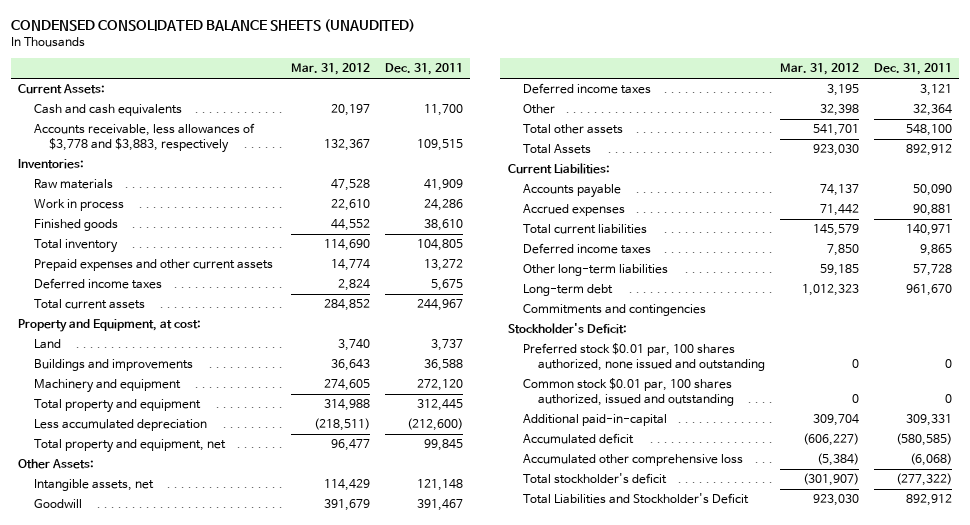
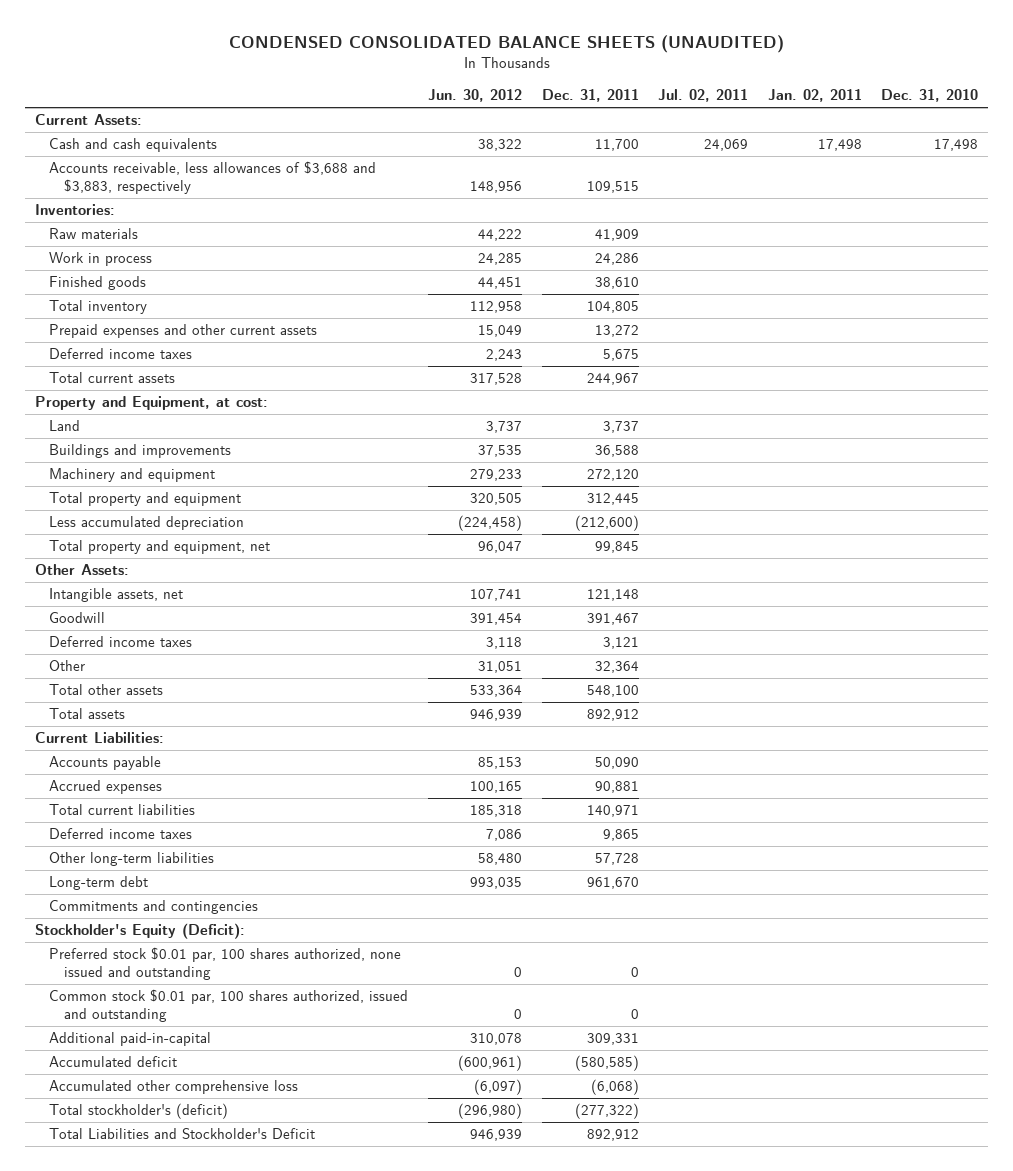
- | Mar. 31, 2012 | Dec. 31, 2011
+ | Jun. 30, 2012 | Dec. 31, 2011 | Jul. 02, 2011 | Jan. 02, 2011 | Dec. 31, 2010
- Accounts receivable, less allowances of $3,778 and $3,883, respectively | 132,367 | 109,515
+ Accounts receivable, less allowances of $3,688 and $3,883, respectively | 148,956 | 109,515 | | |
- Total Assets | 923,030 | 892,912
+ Total assets | 946,939 | 892,912 | | |
- Stockholder's Deficit:
+ Stockholder's Equity (Deficit):
- Total stockholder's deficit | (301,907) | (277,322)
+ Total stockholder's (deficit) | (296,980) | (277,322) | | |

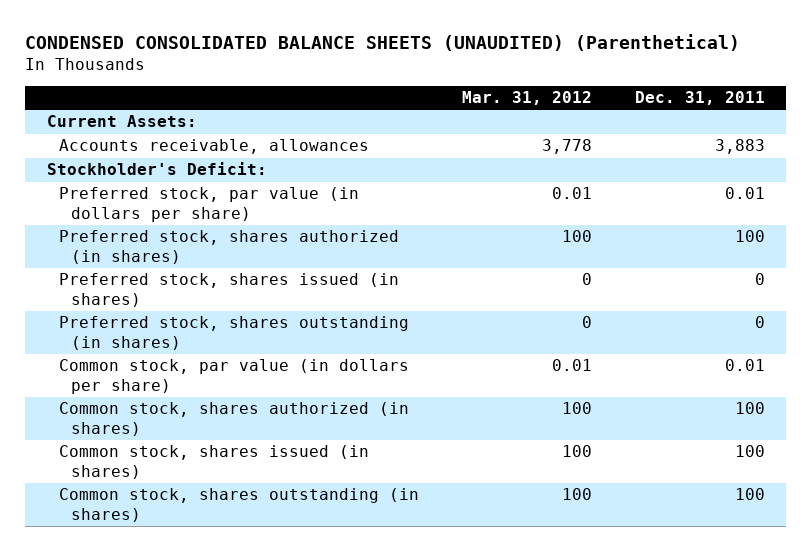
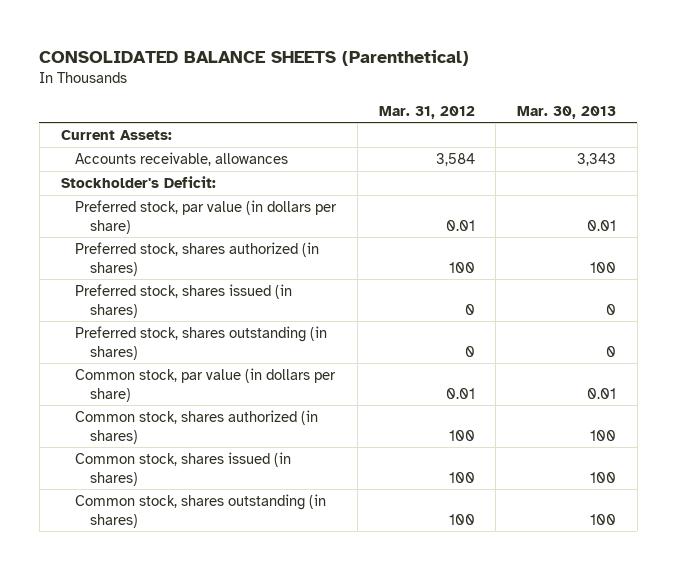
- CONDENSED CONSOLIDATED BALANCE SHEETS (UNAUDITED) (Parenthetical)
+ CONSOLIDATED BALANCE SHEETS (Parenthetical)
- | Mar. 31, 2012 | Dec. 31, 2011
+ | Mar. 31, 2012 | Mar. 30, 2013
- Accounts receivable, allowances | 3,778 | 3,883
+ Accounts receivable, allowances | 3,584 | 3,343

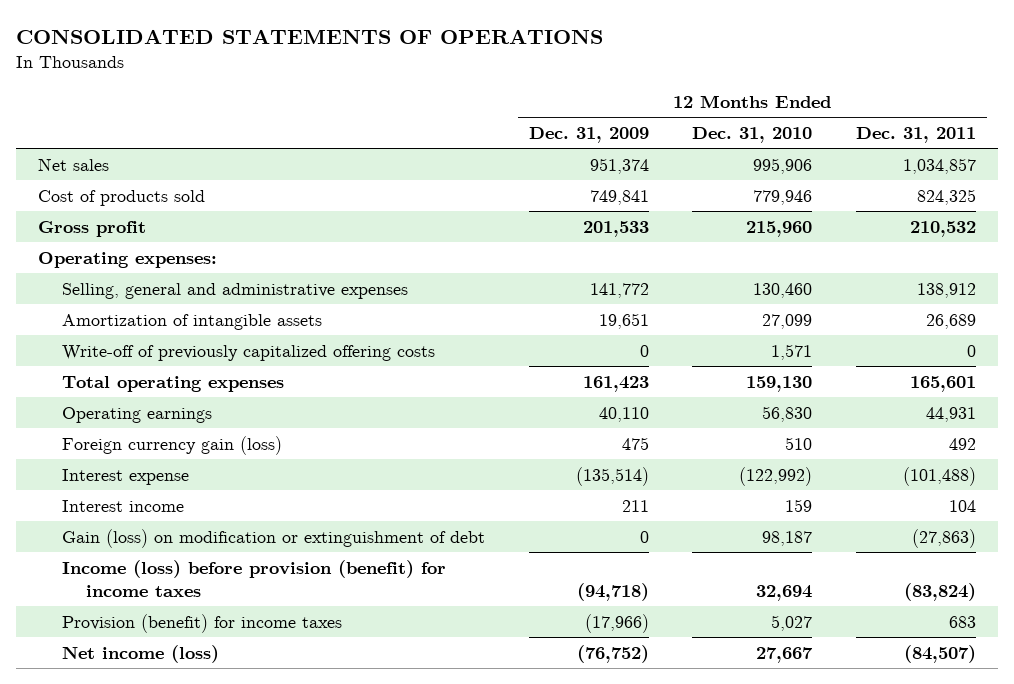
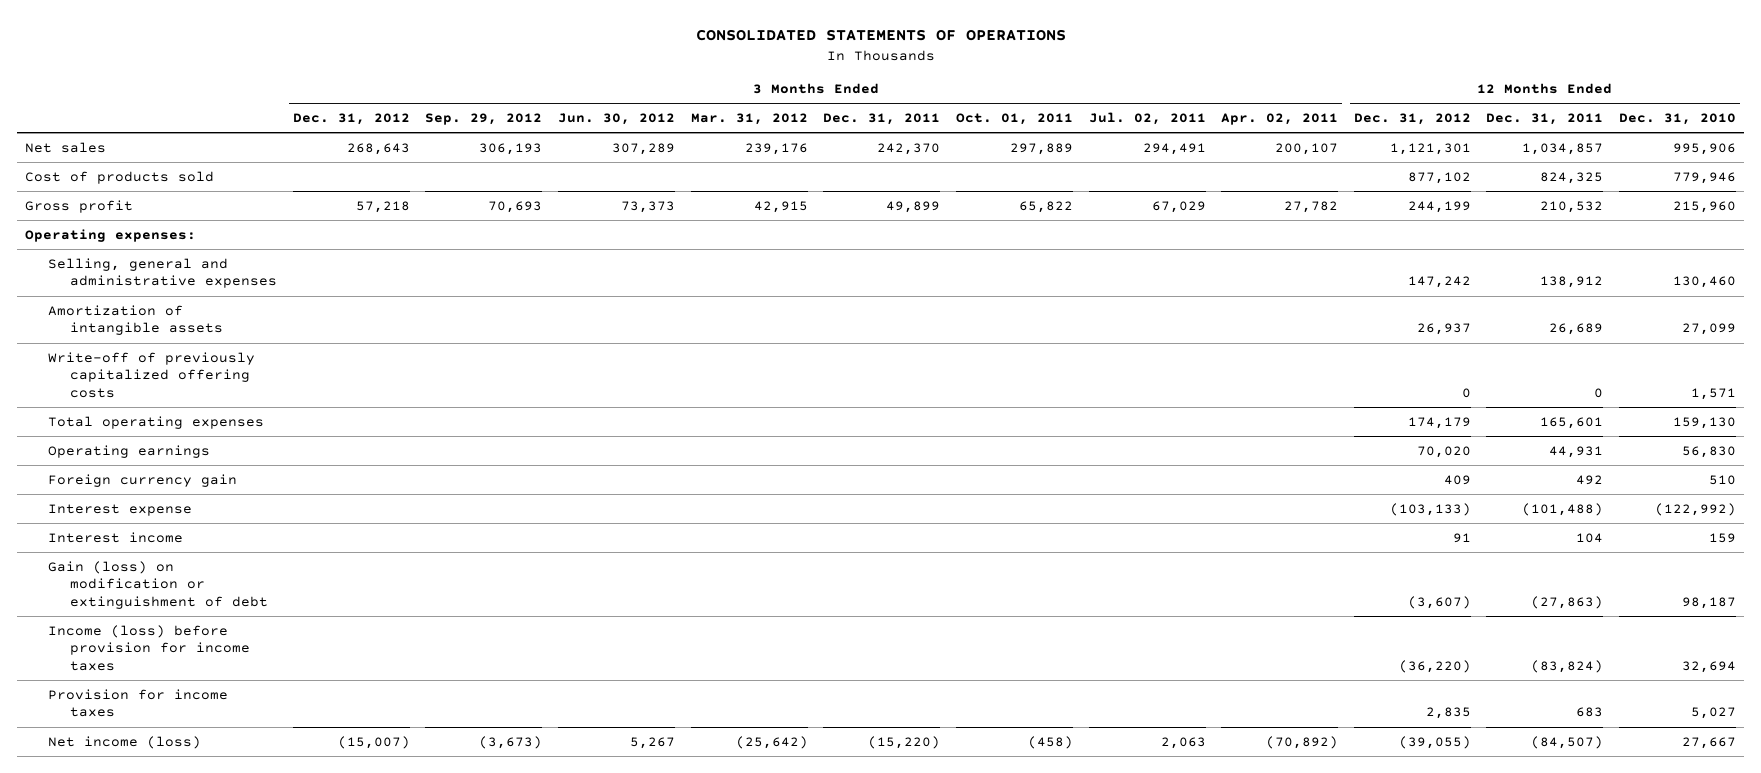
- | 12 Months Ended Dec. 31, 2009 | 12 Months Ended Dec. 31, 2010 | 12 Months Ended Dec. 31, 2011
+ | 3 Months Ended Dec. 31, 2012 | 3 Months Ended Sep. 29, 2012 | 3 Months Ended Jun. 30, 2012 | 3 Months Ended Mar. 31, 2012 | 3 Months Ended Dec. 31, 2011 | 3 Months Ended Oct. 01, 2011 | 3 Months Ended Jul. 02, 2011 | 3 Months Ended Apr. 02, 2011 | 12 Months Ended Dec. 31, 2012 | 12 Months Ended Dec. 31, 2011 | 12 Months Ended Dec. 31, 2010
- Foreign currency gain (loss) | 475 | 510 | 492
+ Foreign currency gain | | | | | | | | | 409 | 492 | 510
- Income (loss) before provision (benefit) for income taxes | (94,718) | 32,694 | (83,824)
- Provision (benefit) for income taxes | (17,966) | 5,027 | 683
+ Income (loss) before provision for income taxes | | | | | | | | | (36,220) | (83,824) | 32,694
+ Provision for income taxes | | | | | | | | | 2,835 | 683 | 5,027

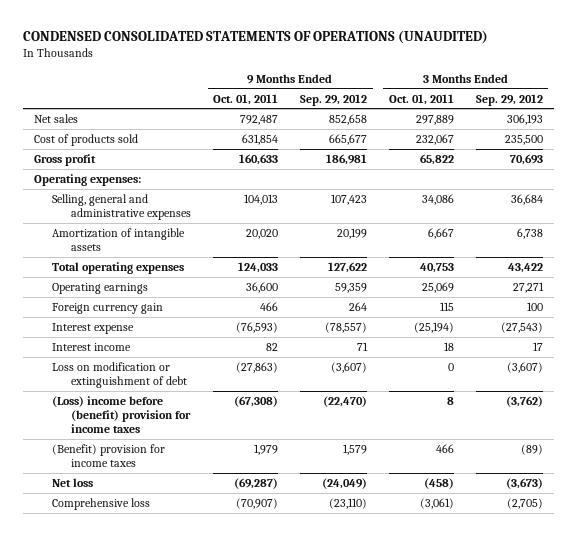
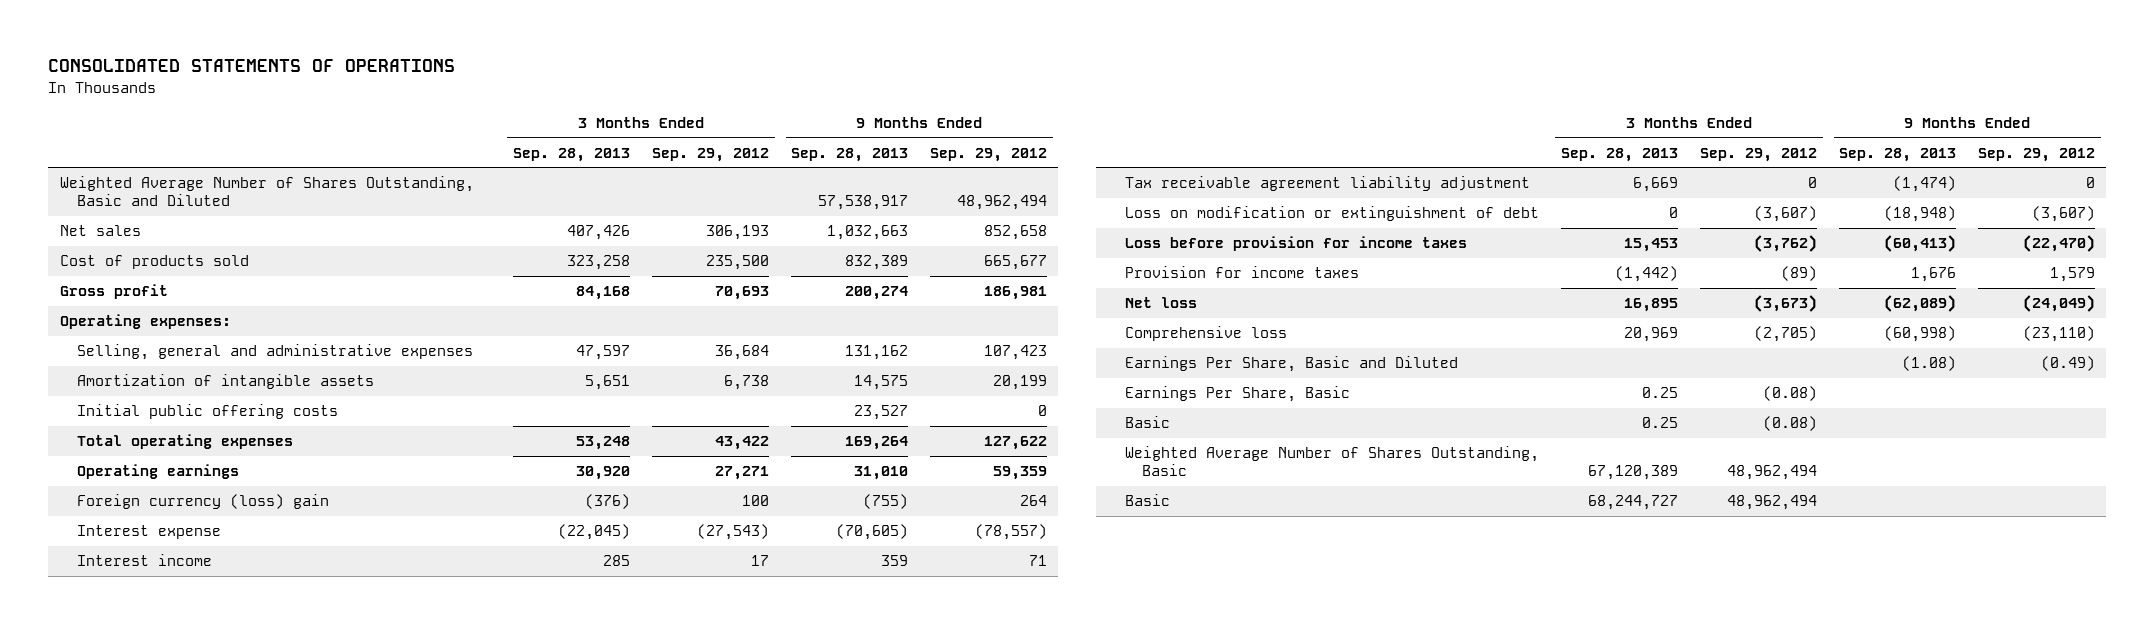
- CONDENSED CONSOLIDATED STATEMENTS OF OPERATIONS (UNAUDITED)
+ CONSOLIDATED STATEMENTS OF OPERATIONS
- | 9 Months Ended Oct. 01, 2011 | 9 Months Ended Sep. 29, 2012 | 3 Months Ended Oct. 01, 2011 | 3 Months Ended Sep. 29, 2012
+ | 3 Months Ended Sep. 28, 2013 | 3 Months Ended Sep. 29, 2012 | 9 Months Ended Sep. 28, 2013 | 9 Months Ended Sep. 29, 2012
+ Weighted Average Number of Shares Outstanding, Basic and Diluted | | | 57,538,917 | 48,962,494
+ Initial public offering costs | | | 23,527 | 0
- Foreign currency gain | 466 | 264 | 115 | 100
+ Foreign currency (loss) gain | (376) | 100 | (755) | 264
+ Tax receivable agreement liability adjustment | 6,669 | 0 | (1,474) | 0
- (Loss) income before (benefit) provision for income taxes | (67,308) | (22,470) | 8 | (3,762)
- (Benefit) provision for income taxes | 1,979 | 1,579 | 466 | (89)
+ Loss before provision for income taxes | 15,453 | (3,762) | (60,413) | (22,470)
+ Provision for income taxes | (1,442) | (89) | 1,676 | 1,579
+ Earnings Per Share, Basic and Diluted | | | (1.08) | (0.49)
+ Earnings Per Share, Basic | 0.25 | (0.08) | |
+ Basic | 0.25 | (0.08) | |
+ Weighted Average Number of Shares Outstanding, Basic | 67,120,389 | 48,962,494 | |
+ Basic | 68,244,727 | 48,962,494 | |

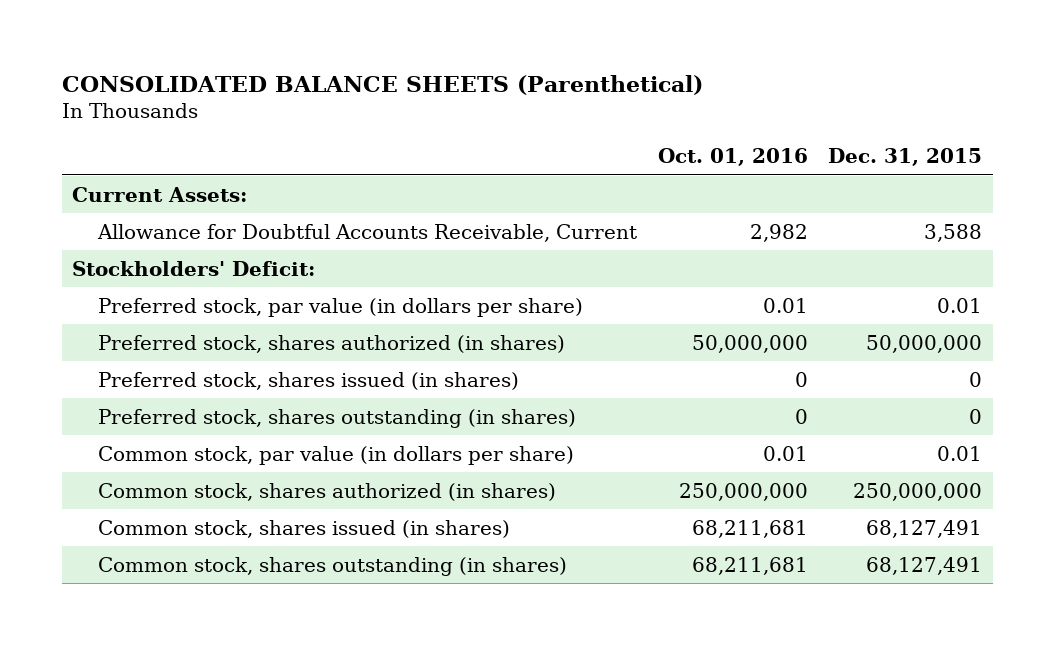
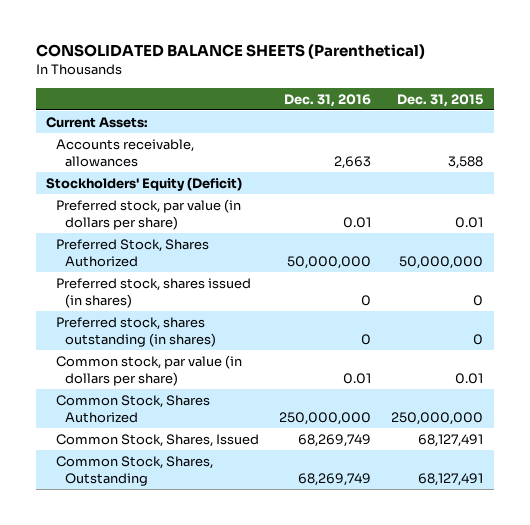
- | Oct. 01, 2016 | Dec. 31, 2015
+ | Dec. 31, 2016 | Dec. 31, 2015
- Allowance for Doubtful Accounts Receivable, Current | 2,982 | 3,588
- Stockholders' Deficit:
+ Accounts receivable, allowances | 2,663 | 3,588
+ Stockholders' Equity (Deficit)
- Preferred stock, shares authorized (in shares) | 50,000,000 | 50,000,000
+ Preferred Stock, Shares Authorized | 50,000,000 | 50,000,000
- Common stock, shares authorized (in shares) | 250,000,000 | 250,000,000
- Common stock, shares issued (in shares) | 68,211,681 | 68,127,491
- Common stock, shares outstanding (in shares) | 68,211,681 | 68,127,491
+ Common Stock, Shares Authorized | 250,000,000 | 250,000,000
+ Common Stock, Shares, Issued | 68,269,749 | 68,127,491
+ Common Stock, Shares, Outstanding | 68,269,749 | 68,127,491

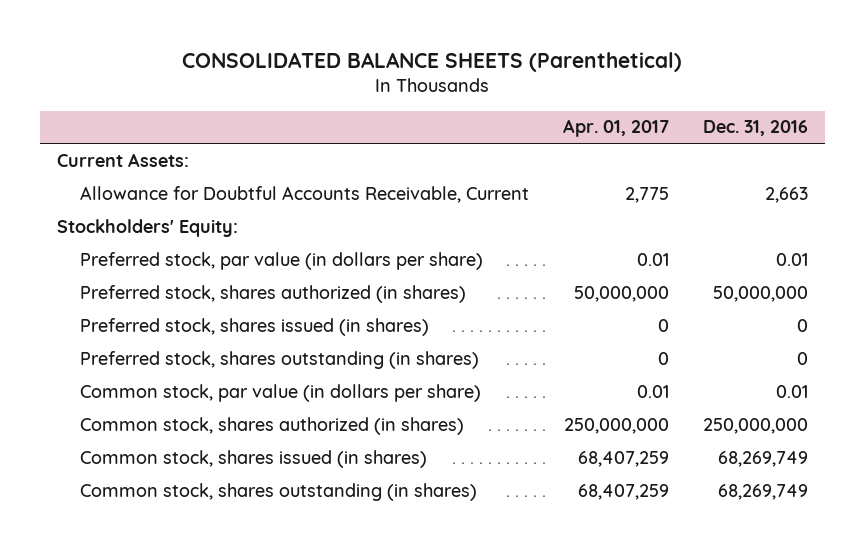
- | Dec. 31, 2016 | Dec. 31, 2015
+ | Apr. 01, 2017 | Dec. 31, 2016
- Accounts receivable, allowances | 2,663 | 3,588
- Stockholders' Equity (Deficit)
+ Allowance for Doubtful Accounts Receivable, Current | 2,775 | 2,663
+ Stockholders' Equity:
- Preferred Stock, Shares Authorized | 50,000,000 | 50,000,000
+ Preferred stock, shares authorized (in shares) | 50,000,000 | 50,000,000
- Common Stock, Shares Authorized | 250,000,000 | 250,000,000
- Common Stock, Shares, Issued | 68,269,749 | 68,127,491
- Common Stock, Shares, Outstanding | 68,269,749 | 68,127,491
+ Common stock, shares authorized (in shares) | 250,000,000 | 250,000,000
+ Common stock, shares issued (in shares) | 68,407,259 | 68,269,749
+ Common stock, shares outstanding (in shares) | 68,407,259 | 68,269,749

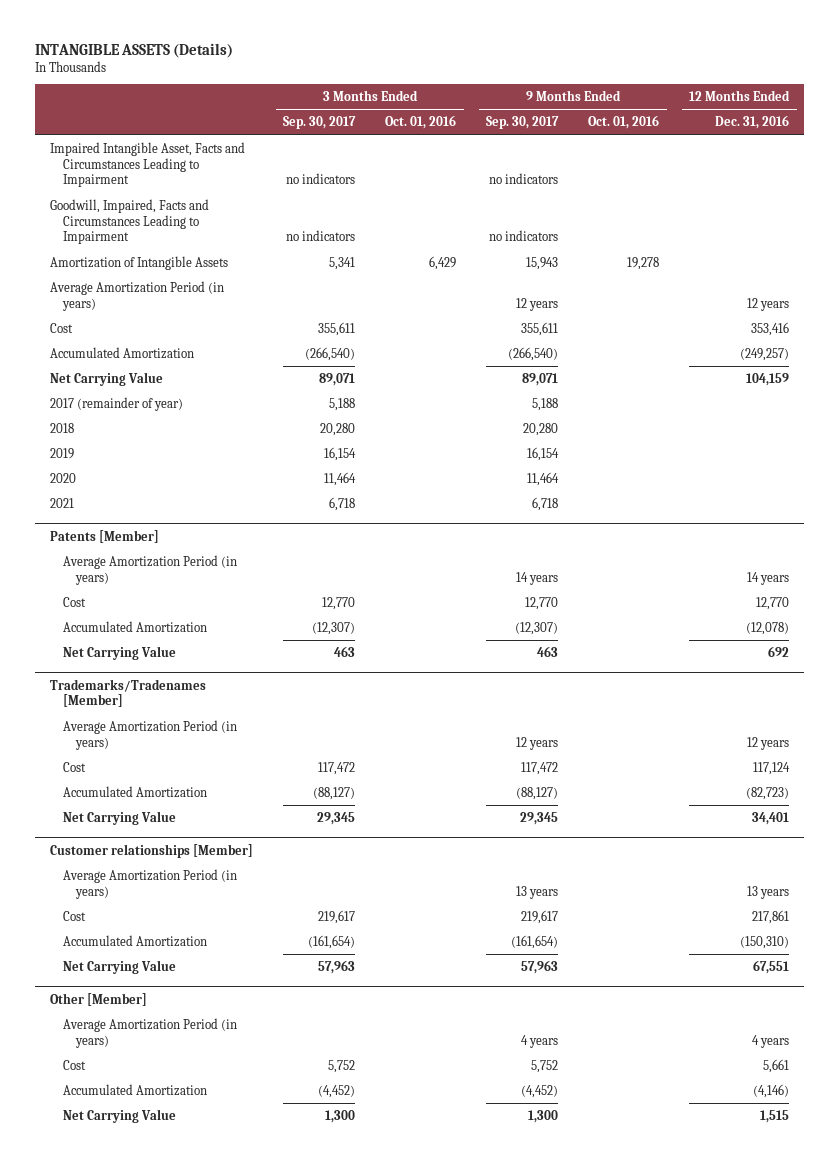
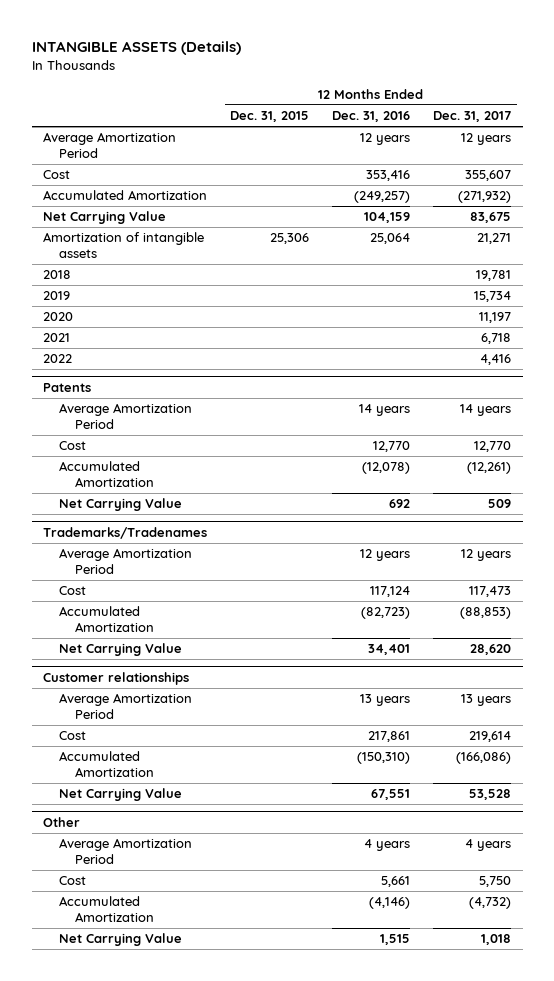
- | 3 Months Ended Sep. 30, 2017 | 3 Months Ended Oct. 01, 2016 | 9 Months Ended Sep. 30, 2017 | 9 Months Ended Oct. 01, 2016 | 12 Months Ended Dec. 31, 2016
+ | 12 Months Ended Dec. 31, 2015 | 12 Months Ended Dec. 31, 2016 | 12 Months Ended Dec. 31, 2017
- Impaired Intangible Asset, Facts and Circumstances Leading to Impairment | no indicators | | no indicators | |
- Goodwill, Impaired, Facts and Circumstances Leading to Impairment | no indicators | | no indicators | |
- Amortization of Intangible Assets | 5,341 | 6,429 | 15,943 | 19,278 |
- Average Amortization Period (in years) | | | 12 years | | 12 years
+ Average Amortization Period | | 12 years | 12 years
- 2017 (remainder of year) | 5,188 | | 5,188 | |
+ Amortization of intangible assets | 25,306 | 25,064 | 21,271
- Patents [Member]
- Average Amortization Period (in years) | | | 14 years | | 14 years
+ 2022 | | | 4,416
+ Patents
+ Average Amortization Period | | 14 years | 14 years
- Trademarks/Tradenames [Member]
- Average Amortization Period (in years) | | | 12 years | | 12 years
+ Trademarks/Tradenames
+ Average Amortization Period | | 12 years | 12 years
- Customer relationships [Member]
- Average Amortization Period (in years) | | | 13 years | | 13 years
+ Customer relationships
+ Average Amortization Period | | 13 years | 13 years
- Other [Member]
- Average Amortization Period (in years) | | | 4 years | | 4 years
+ Other
+ Average Amortization Period | | 4 years | 4 years

